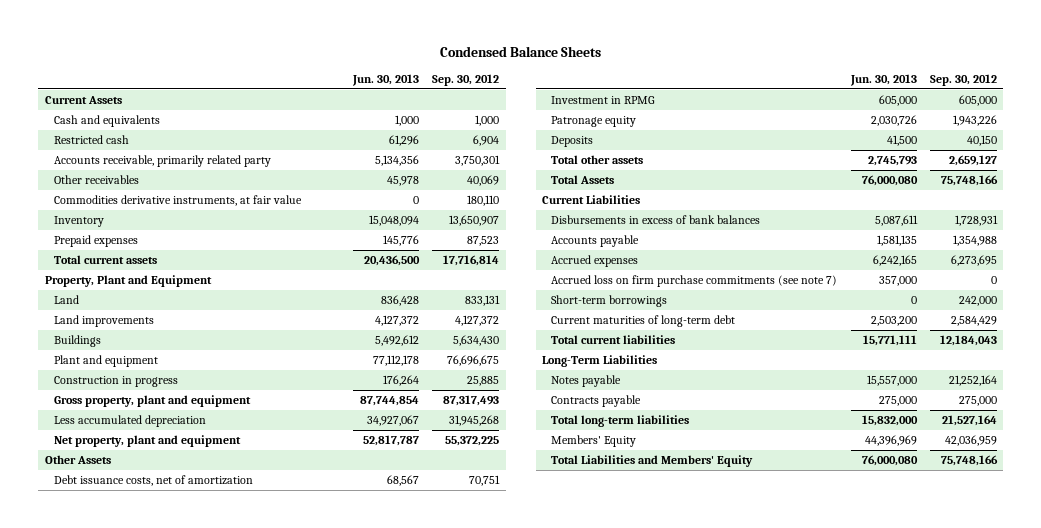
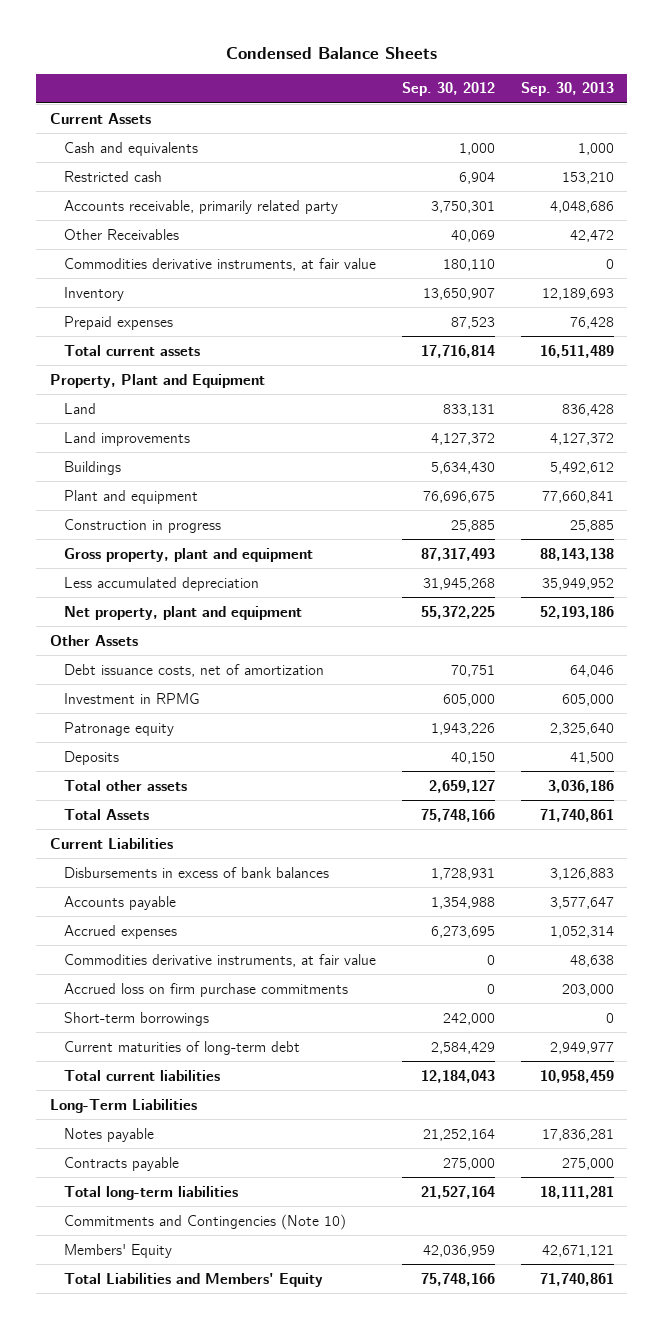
- | Jun. 30, 2013 | Sep. 30, 2012
+ | Sep. 30, 2012 | Sep. 30, 2013
- Other receivables | 45,978 | 40,069
+ Other Receivables | 40,069 | 42,472
- Accrued loss on firm purchase commitments (see note 7) | 357,000 | 0
+ Commodities derivative instruments, at fair value | 0 | 48,638
+ Accrued loss on firm purchase commitments | 0 | 203,000
+ Commitments and Contingencies (Note 10)

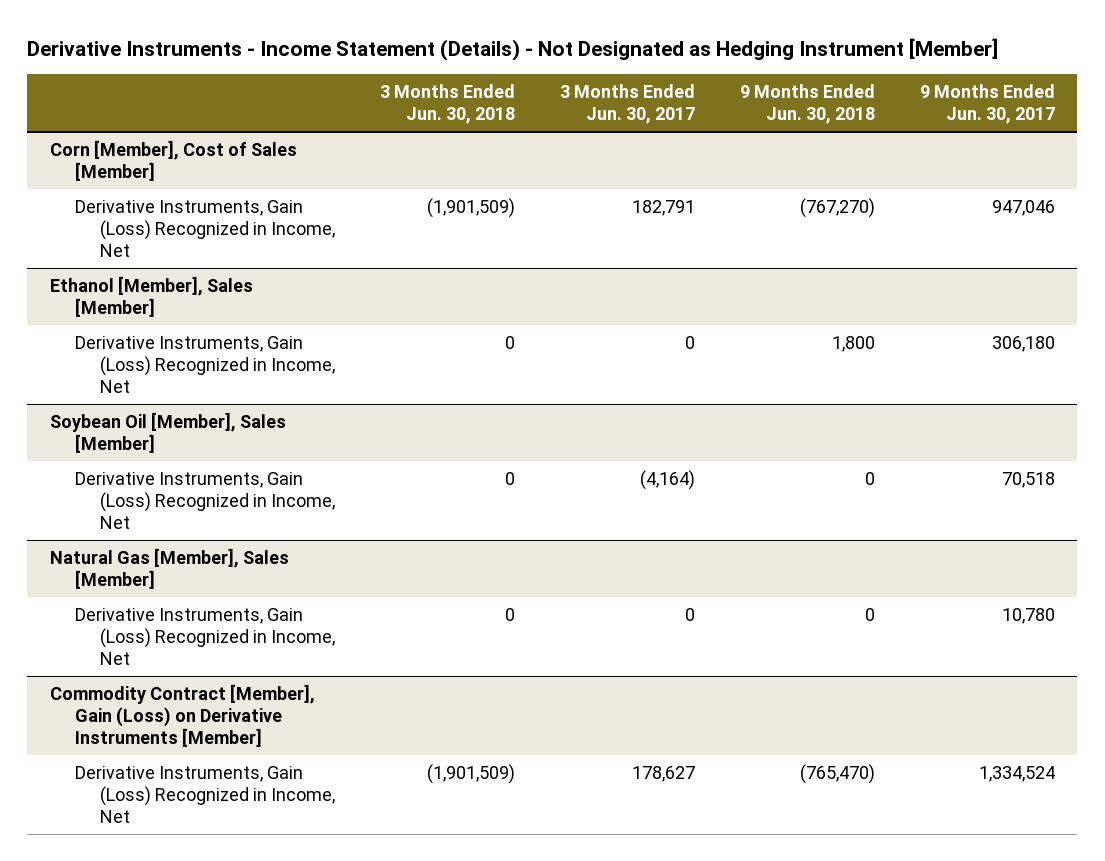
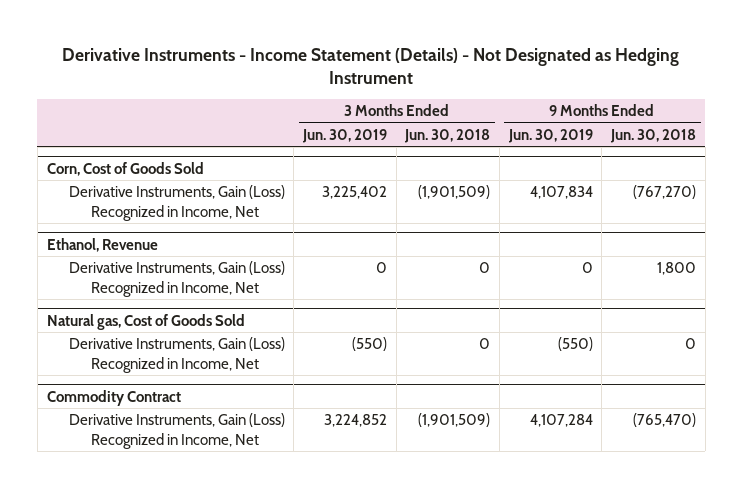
- Derivative Instruments - Income Statement (Details) - Not Designated as Hedging Instrument [Member]
+ Derivative Instruments - Income Statement (Details) - Not Designated as Hedging Instrument
- | 3 Months Ended Jun. 30, 2018 | 3 Months Ended Jun. 30, 2017 | 9 Months Ended Jun. 30, 2018 | 9 Months Ended Jun. 30, 2017
+ | 3 Months Ended Jun. 30, 2019 | 3 Months Ended Jun. 30, 2018 | 9 Months Ended Jun. 30, 2019 | 9 Months Ended Jun. 30, 2018
- Corn [Member], Cost of Sales [Member]
+ Corn, Cost of Goods Sold
- Ethanol [Member], Sales [Member]
+ Ethanol, Revenue
- Soybean Oil [Member], Sales [Member]
- Derivative Instruments, Gain (Loss) Recognized in Income, Net | 0 | (4,164) | 0 | 70,518
- Natural Gas [Member], Sales [Member]
+ Natural gas, Cost of Goods Sold
- Commodity Contract [Member], Gain (Loss) on Derivative Instruments [Member]
+ Commodity Contract

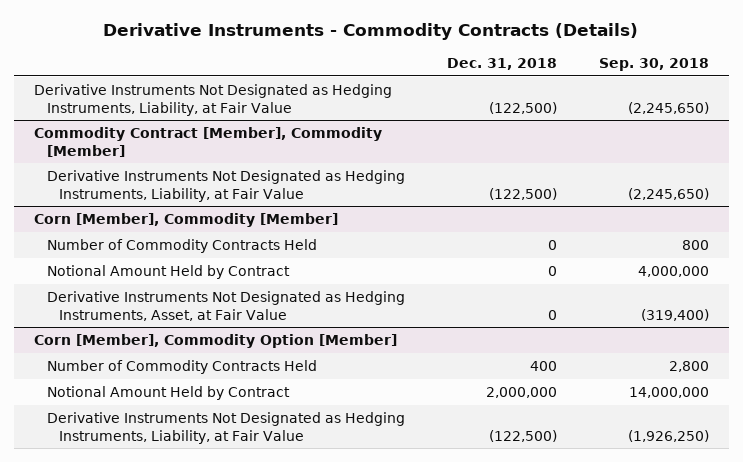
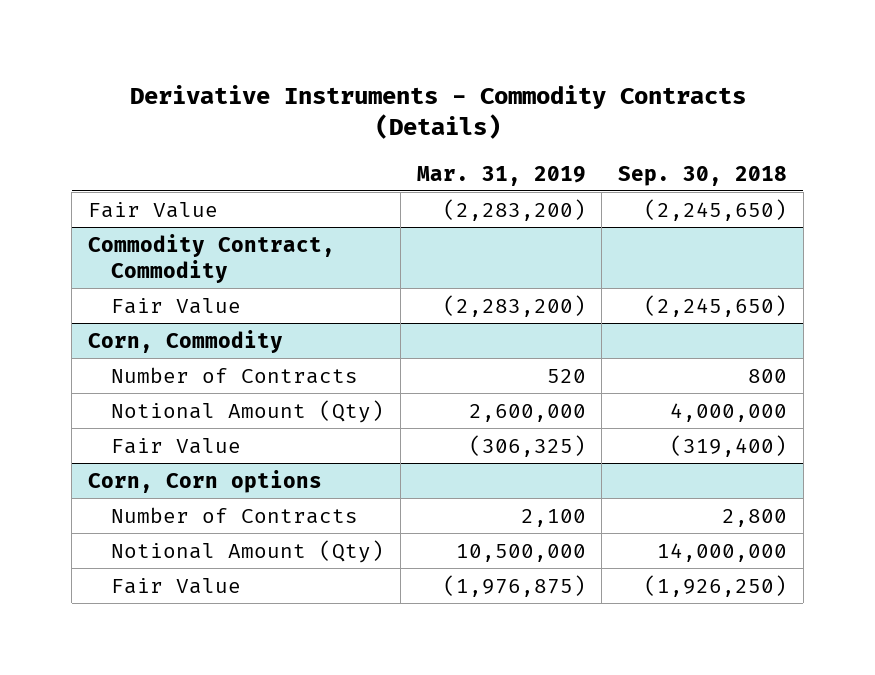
- | Dec. 31, 2018 | Sep. 30, 2018
+ | Mar. 31, 2019 | Sep. 30, 2018
- Derivative Instruments Not Designated as Hedging Instruments, Liability, at Fair Value | (122,500) | (2,245,650)
- Commodity Contract [Member], Commodity [Member]
- Derivative Instruments Not Designated as Hedging Instruments, Liability, at Fair Value | (122,500) | (2,245,650)
- Corn [Member], Commodity [Member]
- Number of Commodity Contracts Held | 0 | 800
- Notional Amount Held by Contract | 0 | 4,000,000
- Derivative Instruments Not Designated as Hedging Instruments, Asset, at Fair Value | 0 | (319,400)
- Corn [Member], Commodity Option [Member]
- Number of Commodity Contracts Held | 400 | 2,800
- Notional Amount Held by Contract | 2,000,000 | 14,000,000
- Derivative Instruments Not Designated as Hedging Instruments, Liability, at Fair Value | (122,500) | (1,926,250)
+ Fair Value | (2,283,200) | (2,245,650)
+ Commodity Contract, Commodity
+ Fair Value | (2,283,200) | (2,245,650)
+ Corn, Commodity
+ Number of Contracts | 520 | 800
+ Notional Amount (Qty) | 2,600,000 | 4,000,000
+ Fair Value | (306,325) | (319,400)
+ Corn, Corn options
+ Number of Contracts | 2,100 | 2,800
+ Notional Amount (Qty) | 10,500,000 | 14,000,000
+ Fair Value | (1,976,875) | (1,926,250)

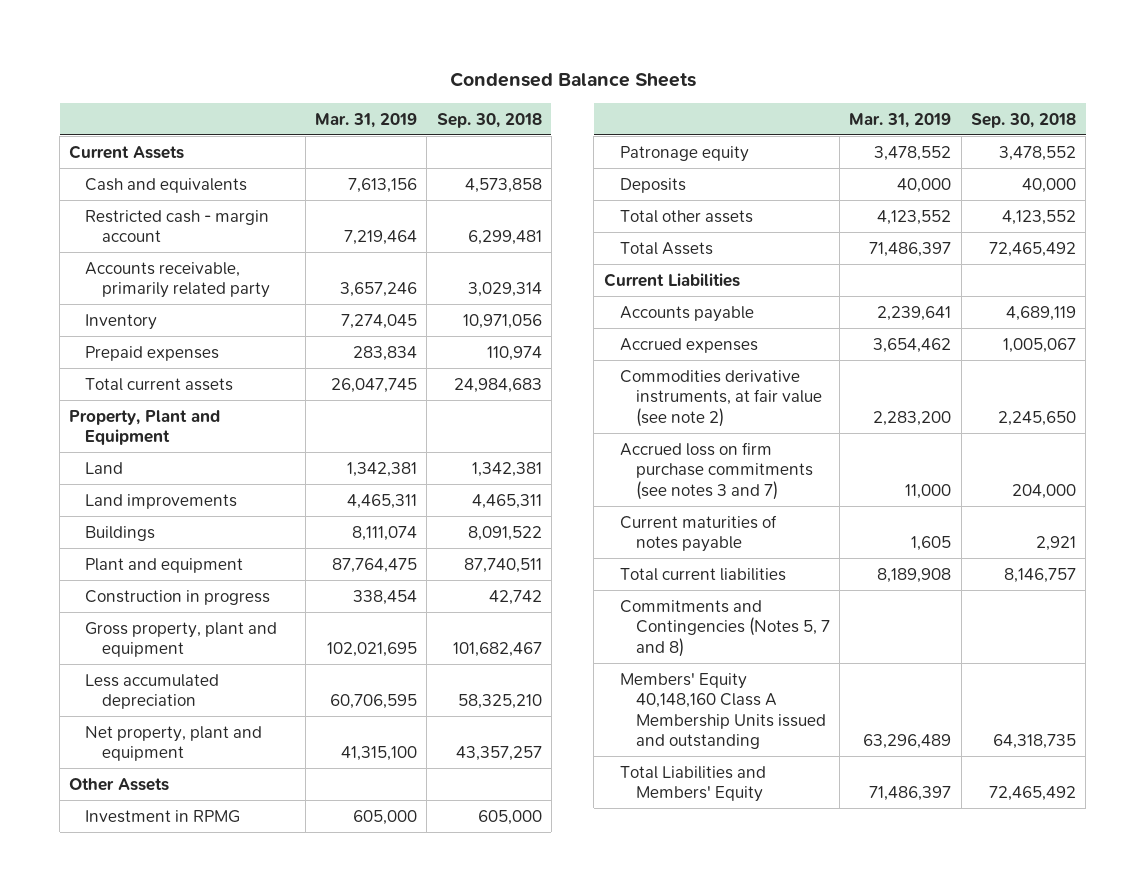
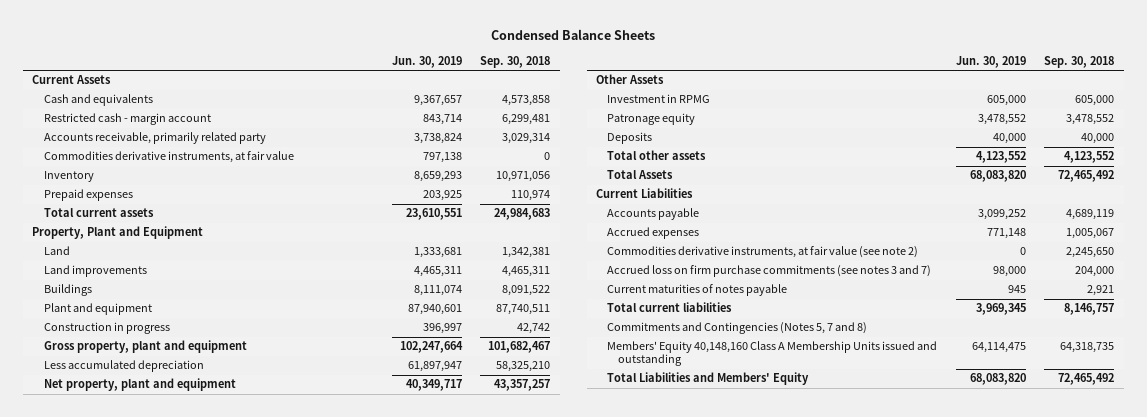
- | Mar. 31, 2019 | Sep. 30, 2018
+ | Jun. 30, 2019 | Sep. 30, 2018
+ Commodities derivative instruments, at fair value | 797,138 | 0

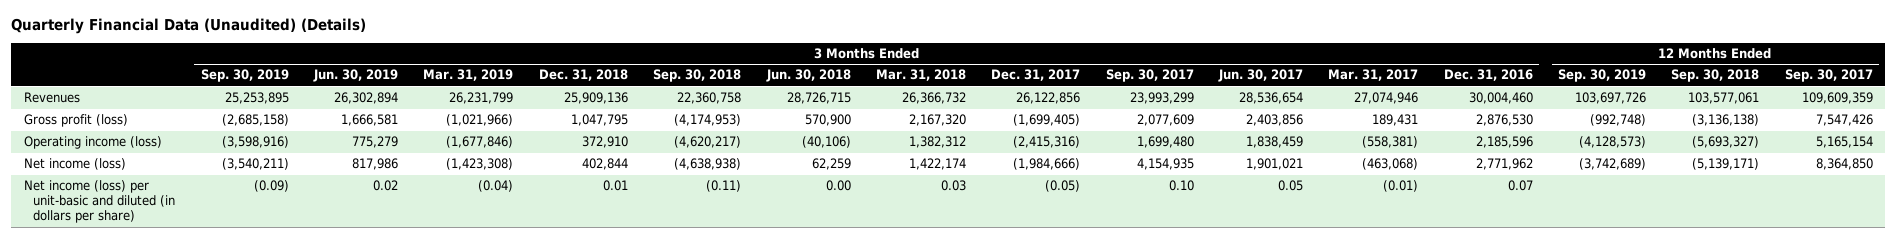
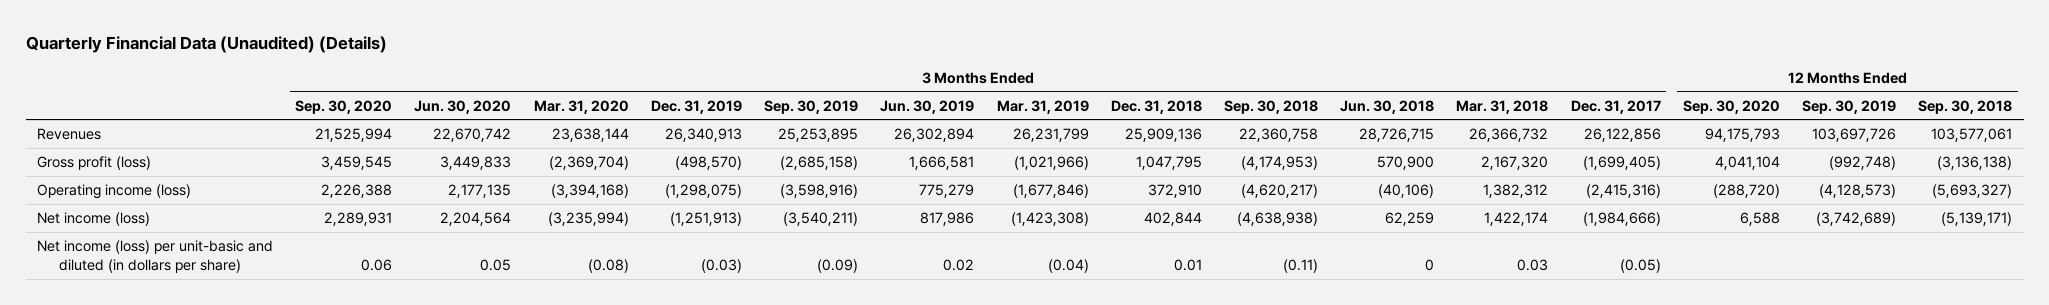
- | 3 Months Ended Sep. 30, 2019 | 3 Months Ended Jun. 30, 2019 | 3 Months Ended Mar. 31, 2019 | 3 Months Ended Dec. 31, 2018 | 3 Months Ended Sep. 30, 2018 | 3 Months Ended Jun. 30, 2018 | 3 Months Ended Mar. 31, 2018 | 3 Months Ended Dec. 31, 2017 | 3 Months Ended Sep. 30, 2017 | 3 Months Ended Jun. 30, 2017 | 3 Months Ended Mar. 31, 2017 | 3 Months Ended Dec. 31, 2016 | 12 Months Ended Sep. 30, 2019 | 12 Months Ended Sep. 30, 2018 | 12 Months Ended Sep. 30, 2017
+ | 3 Months Ended Sep. 30, 2020 | 3 Months Ended Jun. 30, 2020 | 3 Months Ended Mar. 31, 2020 | 3 Months Ended Dec. 31, 2019 | 3 Months Ended Sep. 30, 2019 | 3 Months Ended Jun. 30, 2019 | 3 Months Ended Mar. 31, 2019 | 3 Months Ended Dec. 31, 2018 | 3 Months Ended Sep. 30, 2018 | 3 Months Ended Jun. 30, 2018 | 3 Months Ended Mar. 31, 2018 | 3 Months Ended Dec. 31, 2017 | 12 Months Ended Sep. 30, 2020 | 12 Months Ended Sep. 30, 2019 | 12 Months Ended Sep. 30, 2018
- Net income (loss) per unit-basic and diluted (in dollars per share) | (0.09) | 0.02 | (0.04) | 0.01 | (0.11) | 0.00 | 0.03 | (0.05) | 0.10 | 0.05 | (0.01) | 0.07 | | |
+ Net income (loss) per unit-basic and diluted (in dollars per share) | 0.06 | 0.05 | (0.08) | (0.03) | (0.09) | 0.02 | (0.04) | 0.01 | (0.11) | 0 | 0.03 | (0.05) | | |

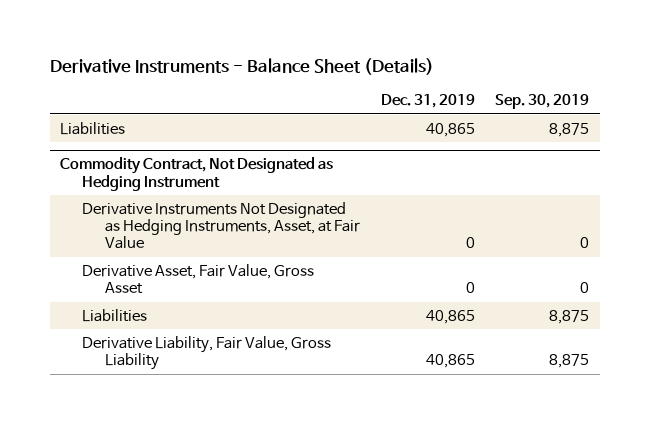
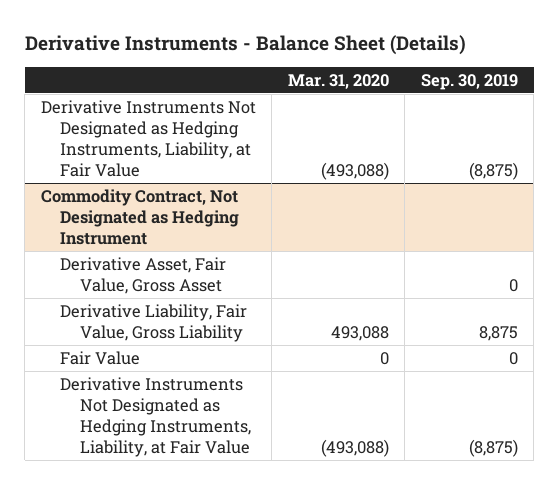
- | Dec. 31, 2019 | Sep. 30, 2019
+ | Mar. 31, 2020 | Sep. 30, 2019
- Liabilities | 40,865 | 8,875
+ Derivative Instruments Not Designated as Hedging Instruments, Liability, at Fair Value | (493,088) | (8,875)
@ Commodity Contract, Not Designated as Hedging Instrument
- Derivative Instruments Not Designated as Hedging Instruments, Asset, at Fair Value | 0 | 0
- Liabilities | 40,865 | 8,875
+ Fair Value | 0 | 0
+ Derivative Instruments Not Designated as Hedging Instruments, Liability, at Fair Value | (493,088) | (8,875)

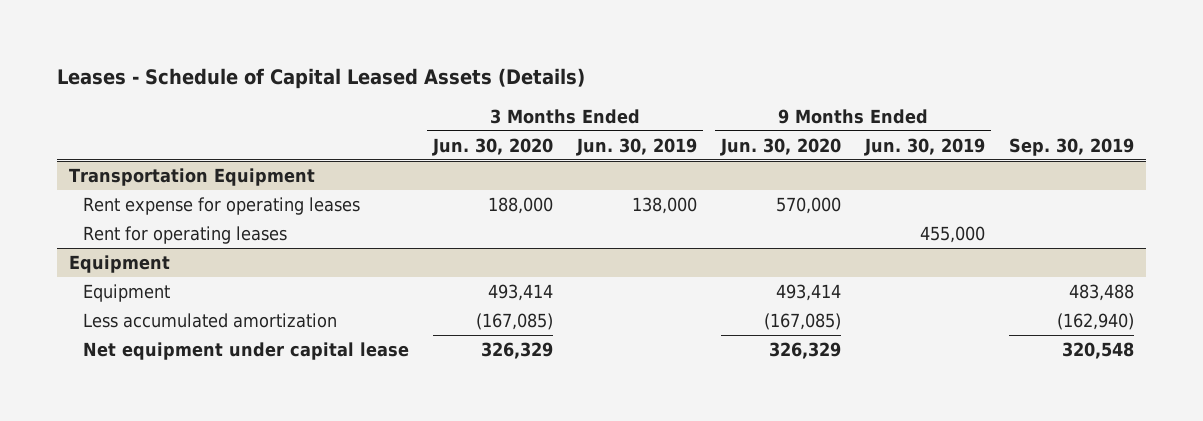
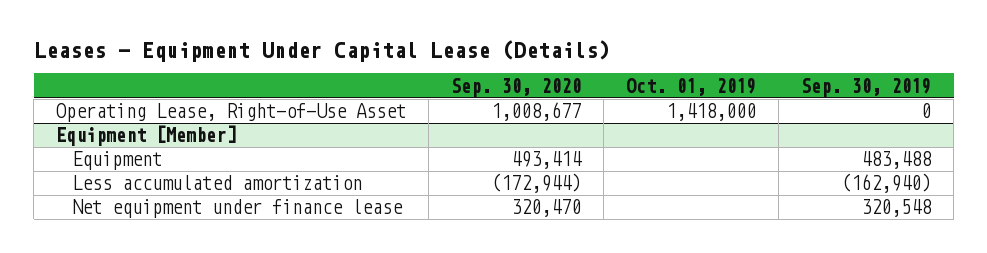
- Leases - Schedule of Capital Leased Assets (Details)
+ Leases - Equipment Under Capital Lease (Details)
- | 3 Months Ended Jun. 30, 2020 | 3 Months Ended Jun. 30, 2019 | 9 Months Ended Jun. 30, 2020 | 9 Months Ended Jun. 30, 2019 | Sep. 30, 2019
+ | Sep. 30, 2020 | Oct. 01, 2019 | Sep. 30, 2019
- Transportation Equipment
- Rent expense for operating leases | 188,000 | 138,000 | 570,000 | |
- Rent for operating leases | | | | 455,000 |
- Equipment
+ Operating Lease, Right-of-Use Asset | 1,008,677 | 1,418,000 | 0
+ Equipment [Member]
- Net equipment under capital lease | 326,329 | | 326,329 | | 320,548
+ Net equipment under finance lease | 320,470 | | 320,548

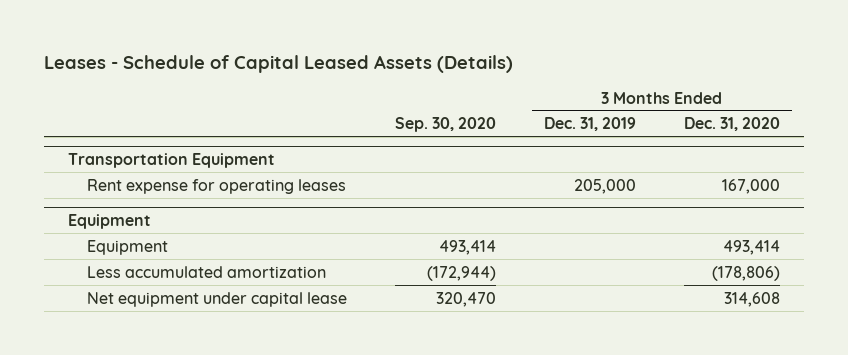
- Leases - Equipment Under Capital Lease (Details)
+ Leases - Schedule of Capital Leased Assets (Details)
- | Sep. 30, 2020 | Oct. 01, 2019 | Sep. 30, 2019
+ | Sep. 30, 2020 | 3 Months Ended Dec. 31, 2019 | 3 Months Ended Dec. 31, 2020
- Operating Lease, Right-of-Use Asset | 1,008,677 | 1,418,000 | 0
- Equipment [Member]
+ Transportation Equipment
+ Rent expense for operating leases | | 205,000 | 167,000
+ Equipment
- Net equipment under finance lease | 320,470 | | 320,548
+ Net equipment under capital lease | 320,470 | | 314,608

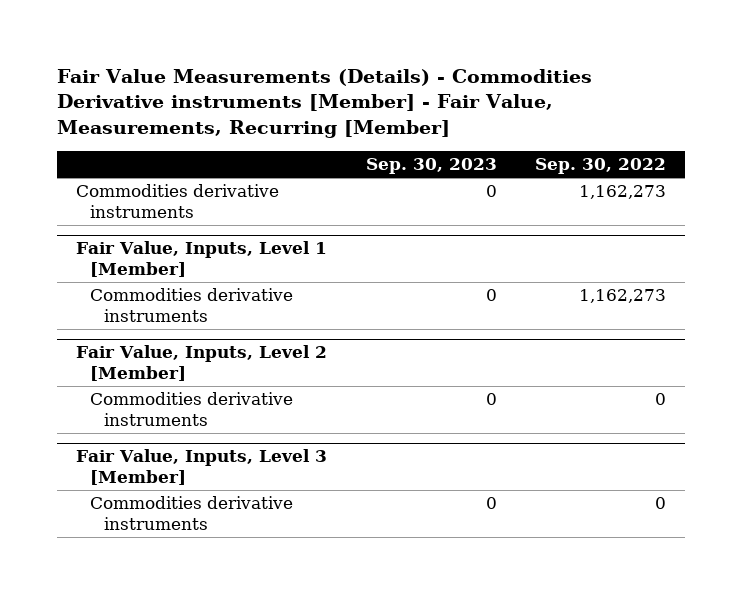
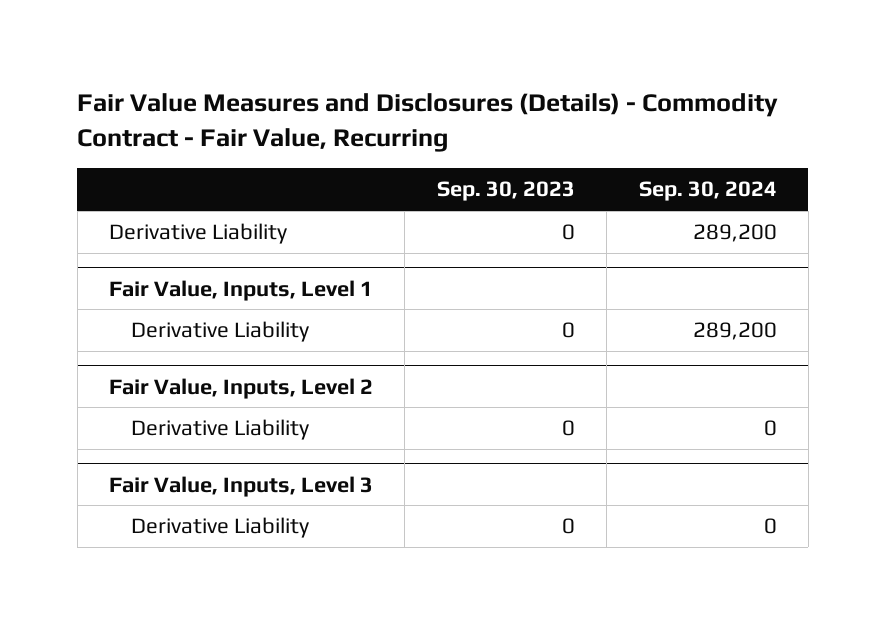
- Fair Value Measurements (Details) - Commodities Derivative instruments [Member] - Fair Value, Measurements, Recurring [Member]
+ Fair Value Measures and Disclosures (Details) - Commodity Contract - Fair Value, Recurring
- | Sep. 30, 2023 | Sep. 30, 2022
+ | Sep. 30, 2023 | Sep. 30, 2024
- Commodities derivative instruments | 0 | 1,162,273
- Fair Value, Inputs, Level 1 [Member]
- Commodities derivative instruments | 0 | 1,162,273
- Fair Value, Inputs, Level 2 [Member]
- Commodities derivative instruments | 0 | 0
- Fair Value, Inputs, Level 3 [Member]
- Commodities derivative instruments | 0 | 0
+ Derivative Liability | 0 | 289,200
+ Fair Value, Inputs, Level 1
+ Derivative Liability | 0 | 289,200
+ Fair Value, Inputs, Level 2
+ Derivative Liability | 0 | 0
+ Fair Value, Inputs, Level 3
+ Derivative Liability | 0 | 0

